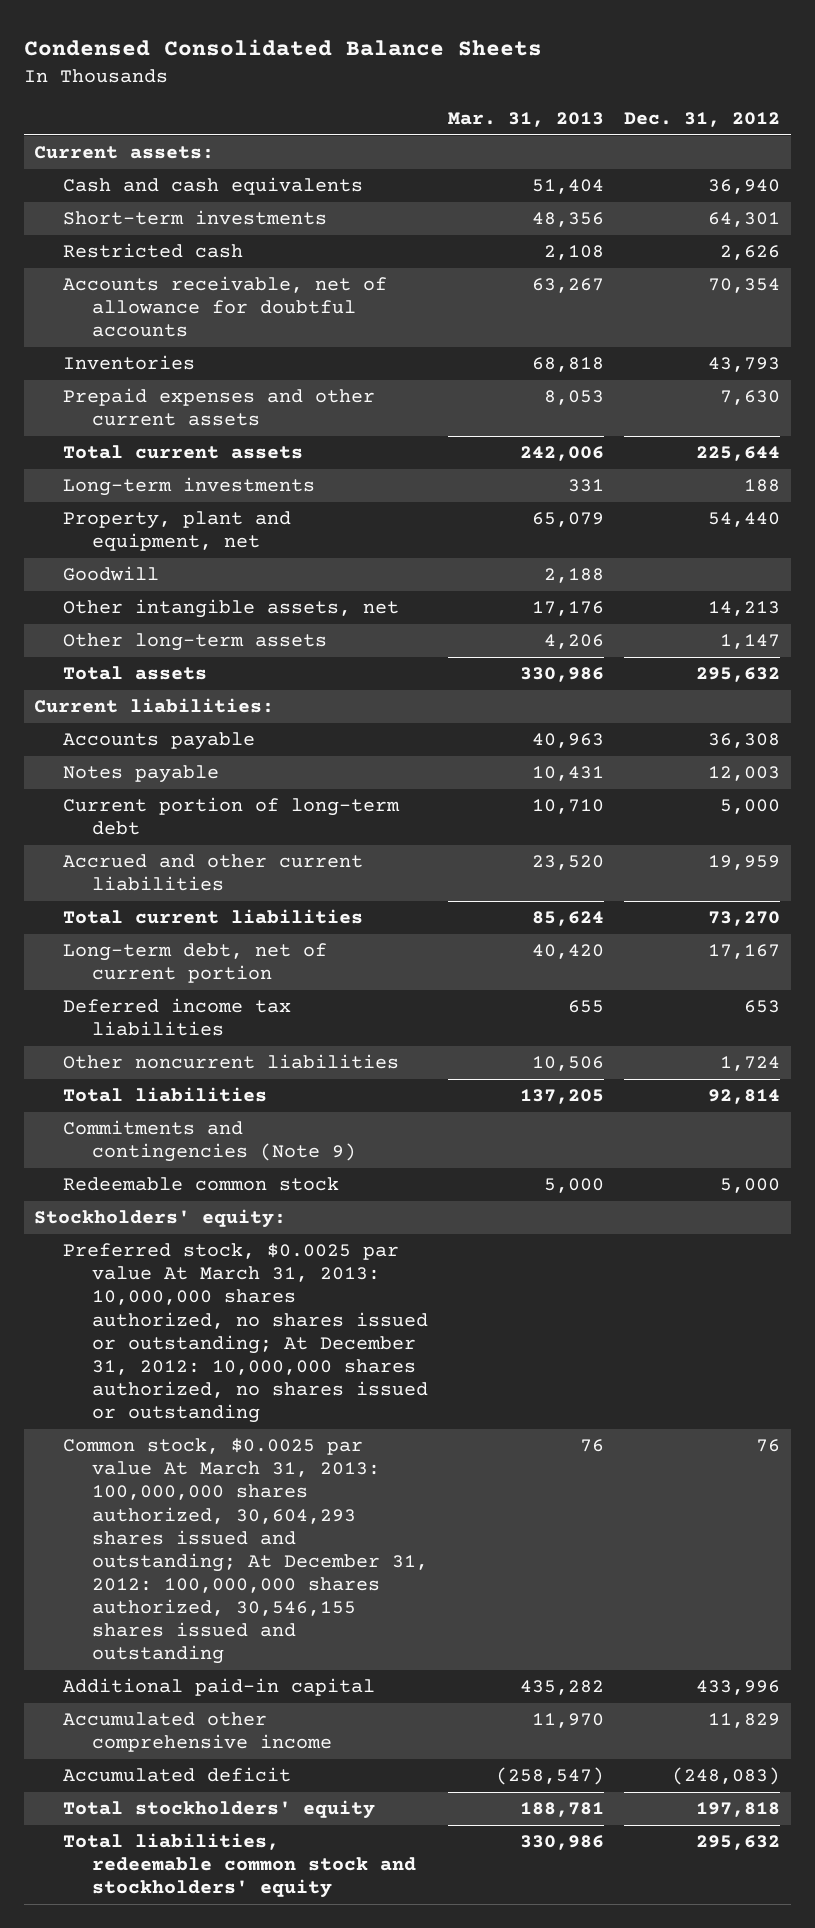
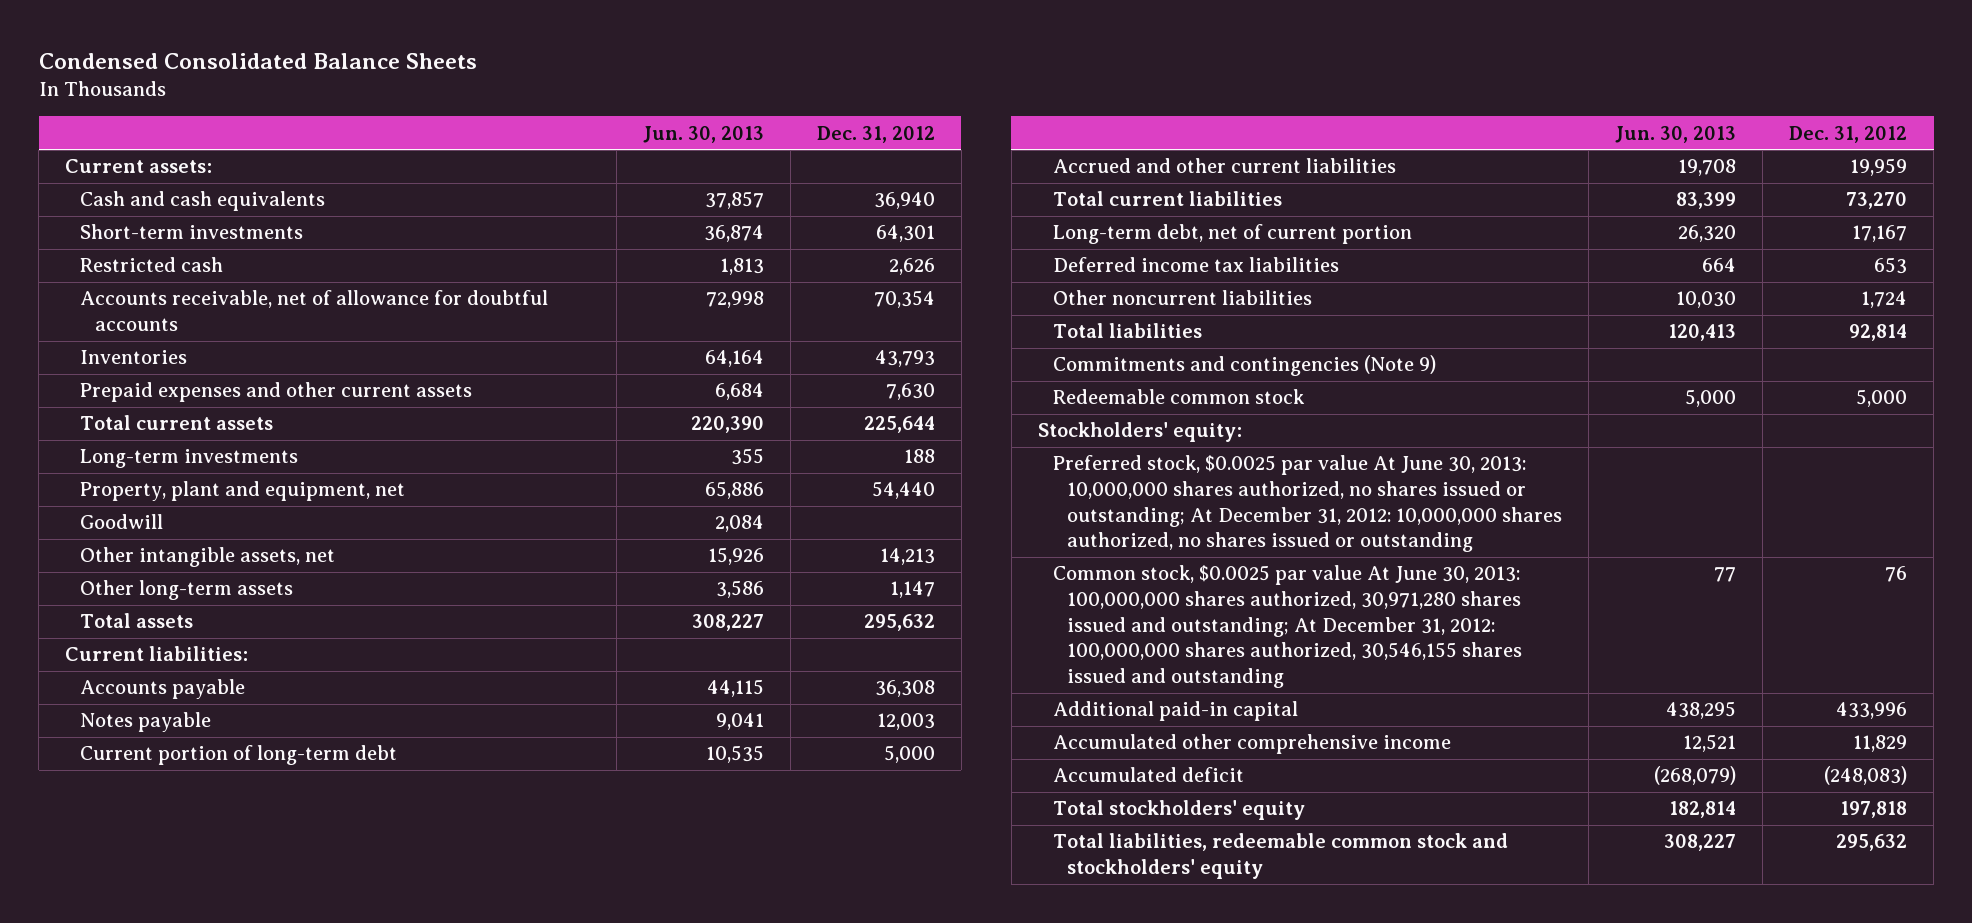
- | Mar. 31, 2013 | Dec. 31, 2012
+ | Jun. 30, 2013 | Dec. 31, 2012
- Preferred stock, $0.0025 par value At March 31, 2013: 10,000,000 shares authorized, no shares issued or outstanding; At December 31, 2012: 10,000,000 shares authorized, no shares issued or outstanding
- Common stock, $0.0025 par value At March 31, 2013: 100,000,000 shares authorized, 30,604,293 shares issued and outstanding; At December 31, 2012: 100,000,000 shares authorized, 30,546,155 shares issued and outstanding | 76 | 76
+ Preferred stock, $0.0025 par value At June 30, 2013: 10,000,000 shares authorized, no shares issued or outstanding; At December 31, 2012: 10,000,000 shares authorized, no shares issued or outstanding
+ Common stock, $0.0025 par value At June 30, 2013: 100,000,000 shares authorized, 30,971,280 shares issued and outstanding; At December 31, 2012: 100,000,000 shares authorized, 30,546,155 shares issued and outstanding | 77 | 76

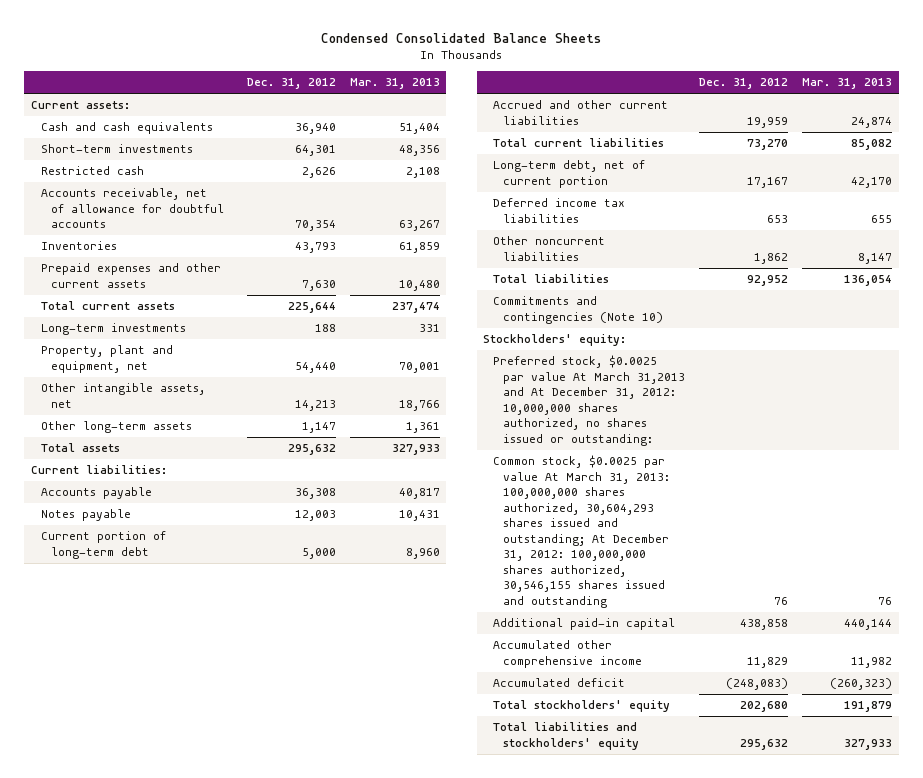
- | Jun. 30, 2013 | Dec. 31, 2012
+ | Dec. 31, 2012 | Mar. 31, 2013
- Goodwill | 2,084 |
- Other noncurrent liabilities | 10,030 | 1,724
- Total liabilities | 120,413 | 92,814
- Commitments and contingencies (Note 9)
- Redeemable common stock | 5,000 | 5,000
+ Other noncurrent liabilities | 1,862 | 8,147
+ Total liabilities | 92,952 | 136,054
+ Commitments and contingencies (Note 10)
- Preferred stock, $0.0025 par value At June 30, 2013: 10,000,000 shares authorized, no shares issued or outstanding; At December 31, 2012: 10,000,000 shares authorized, no shares issued or outstanding
- Common stock, $0.0025 par value At June 30, 2013: 100,000,000 shares authorized, 30,971,280 shares issued and outstanding; At December 31, 2012: 100,000,000 shares authorized, 30,546,155 shares issued and outstanding | 77 | 76
- Additional paid-in capital | 438,295 | 433,996
+ Preferred stock, $0.0025 par value At March 31,2013 and At December 31, 2012: 10,000,000 shares authorized, no shares issued or outstanding:
+ Common stock, $0.0025 par value At March 31, 2013: 100,000,000 shares authorized, 30,604,293 shares issued and outstanding; At December 31, 2012: 100,000,000 shares authorized, 30,546,155 shares issued and outstanding | 76 | 76
+ Additional paid-in capital | 438,858 | 440,144
- Total stockholders' equity | 182,814 | 197,818
- Total liabilities, redeemable common stock and stockholders' equity | 308,227 | 295,632
+ Total stockholders' equity | 202,680 | 191,879
+ Total liabilities and stockholders' equity | 295,632 | 327,933

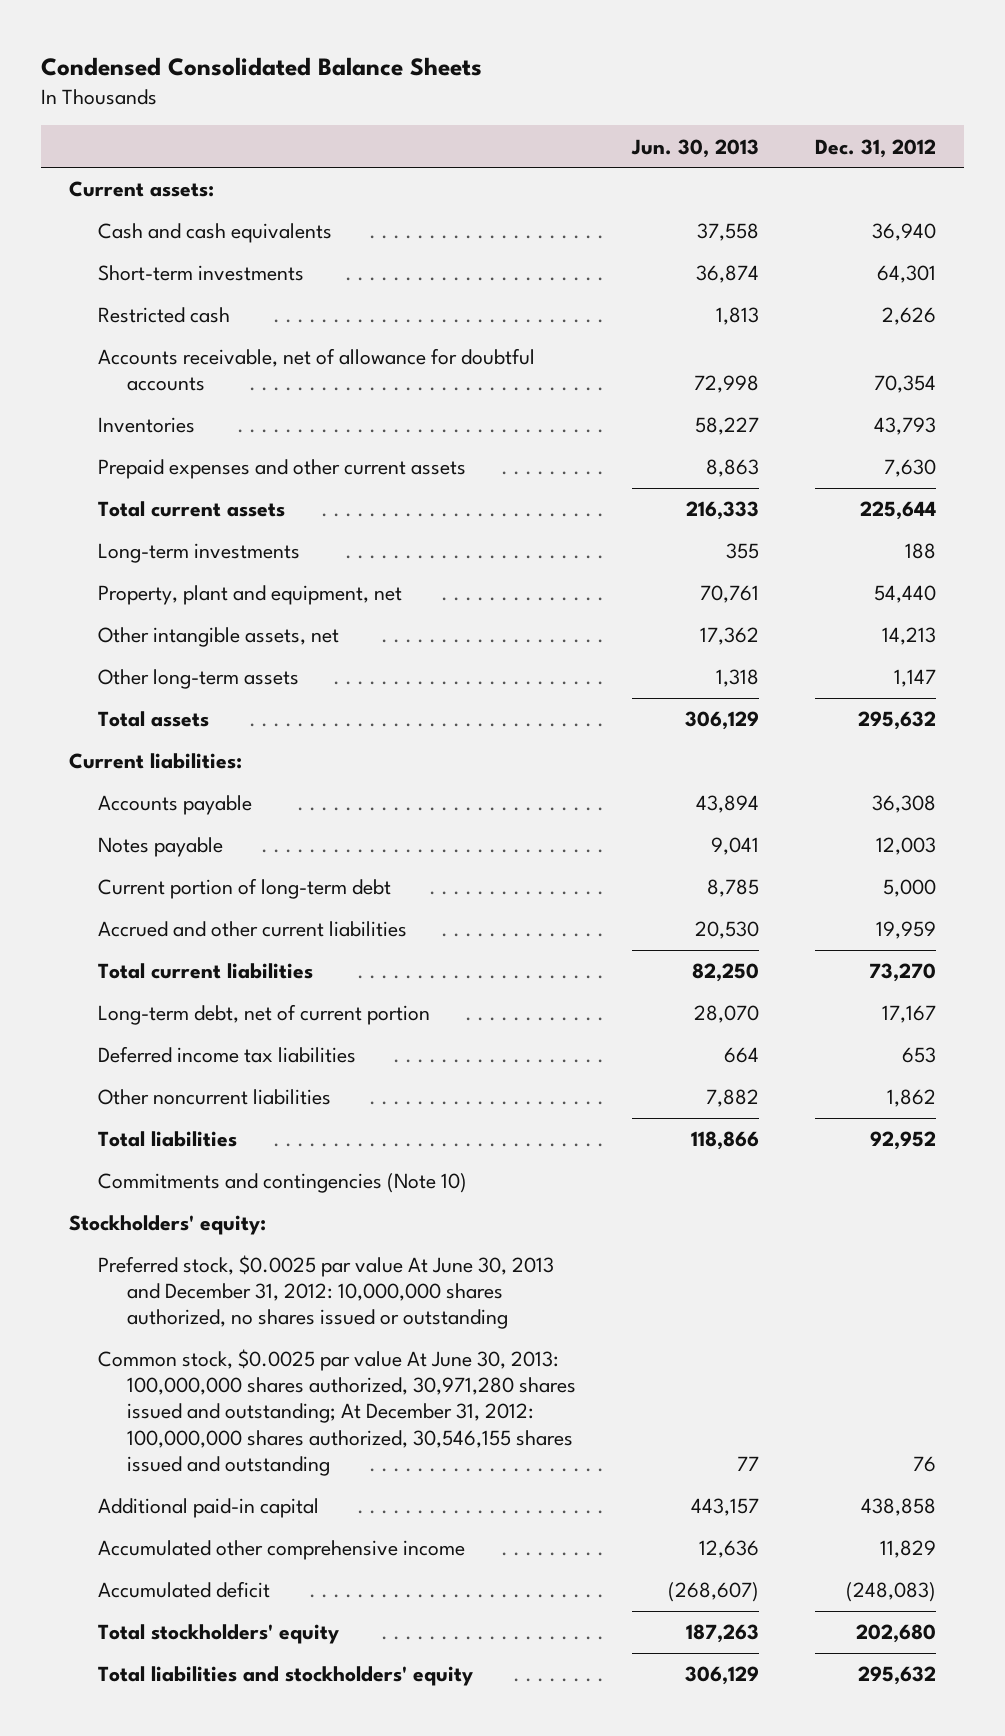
- | Dec. 31, 2012 | Mar. 31, 2013
+ | Jun. 30, 2013 | Dec. 31, 2012
- Preferred stock, $0.0025 par value At March 31,2013 and At December 31, 2012: 10,000,000 shares authorized, no shares issued or outstanding:
- Common stock, $0.0025 par value At March 31, 2013: 100,000,000 shares authorized, 30,604,293 shares issued and outstanding; At December 31, 2012: 100,000,000 shares authorized, 30,546,155 shares issued and outstanding | 76 | 76
+ Preferred stock, $0.0025 par value At June 30, 2013 and December 31, 2012: 10,000,000 shares authorized, no shares issued or outstanding
+ Common stock, $0.0025 par value At June 30, 2013: 100,000,000 shares authorized, 30,971,280 shares issued and outstanding; At December 31, 2012: 100,000,000 shares authorized, 30,546,155 shares issued and outstanding | 77 | 76

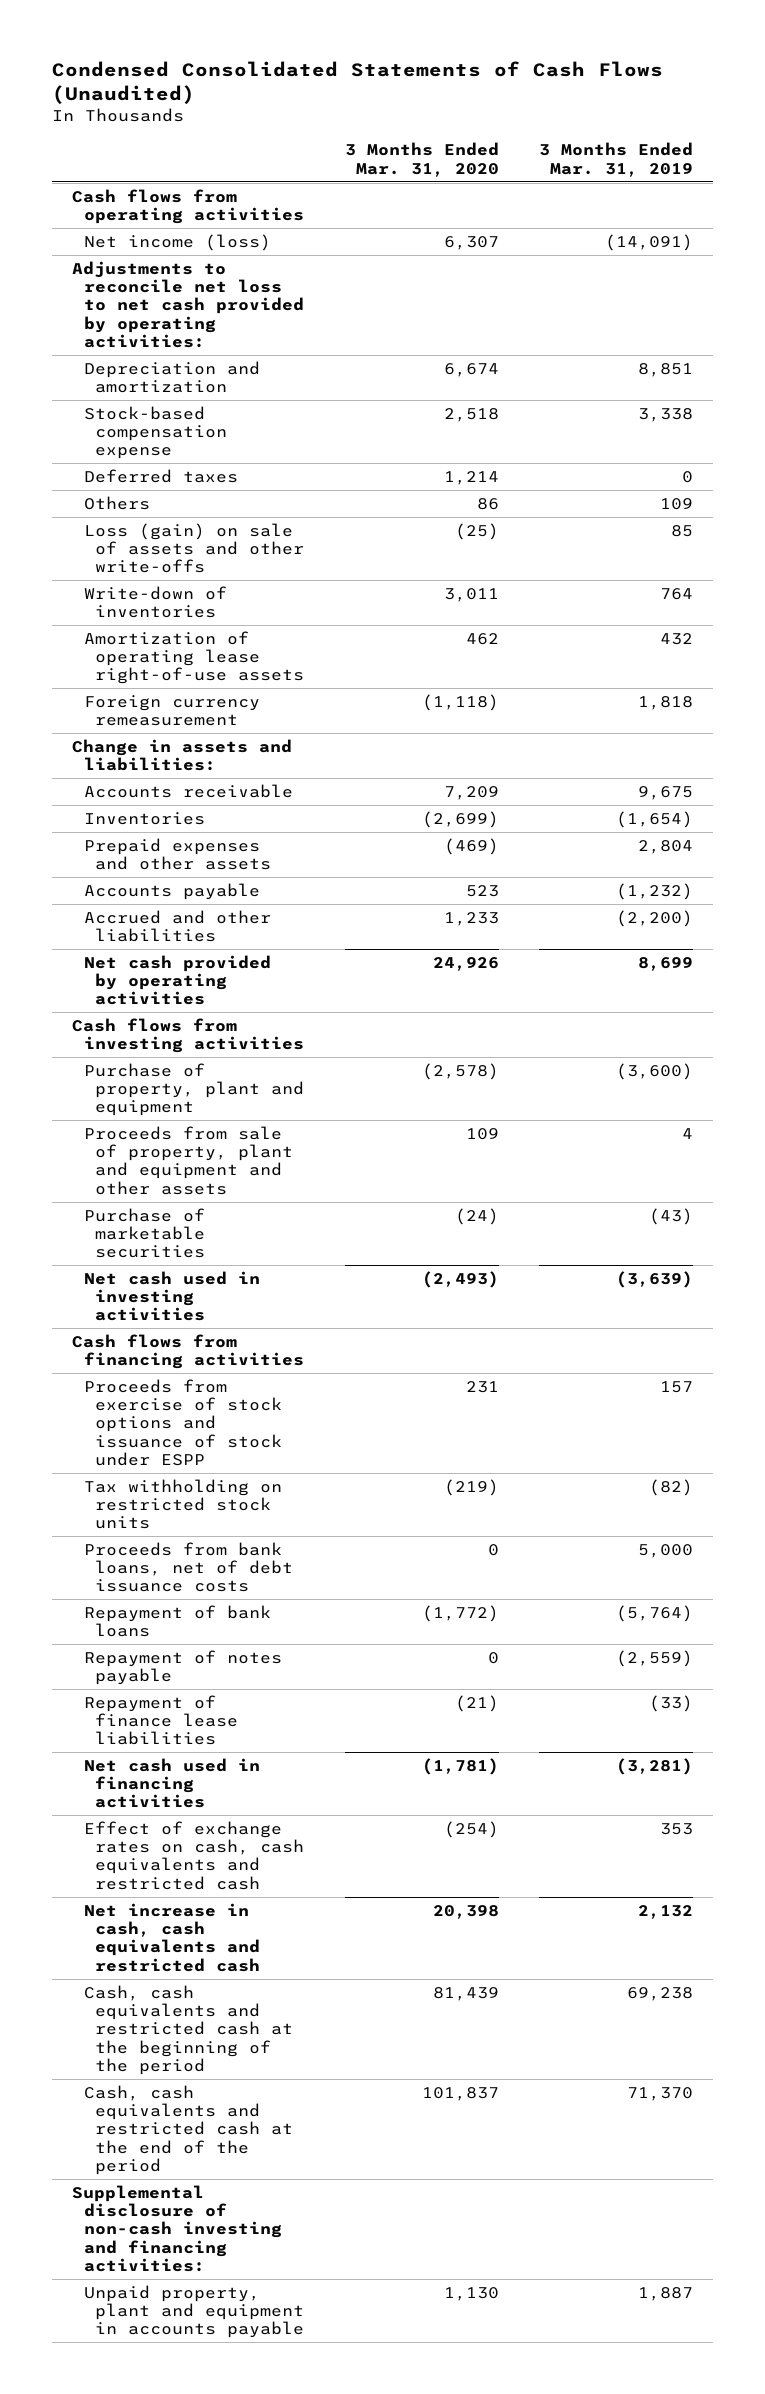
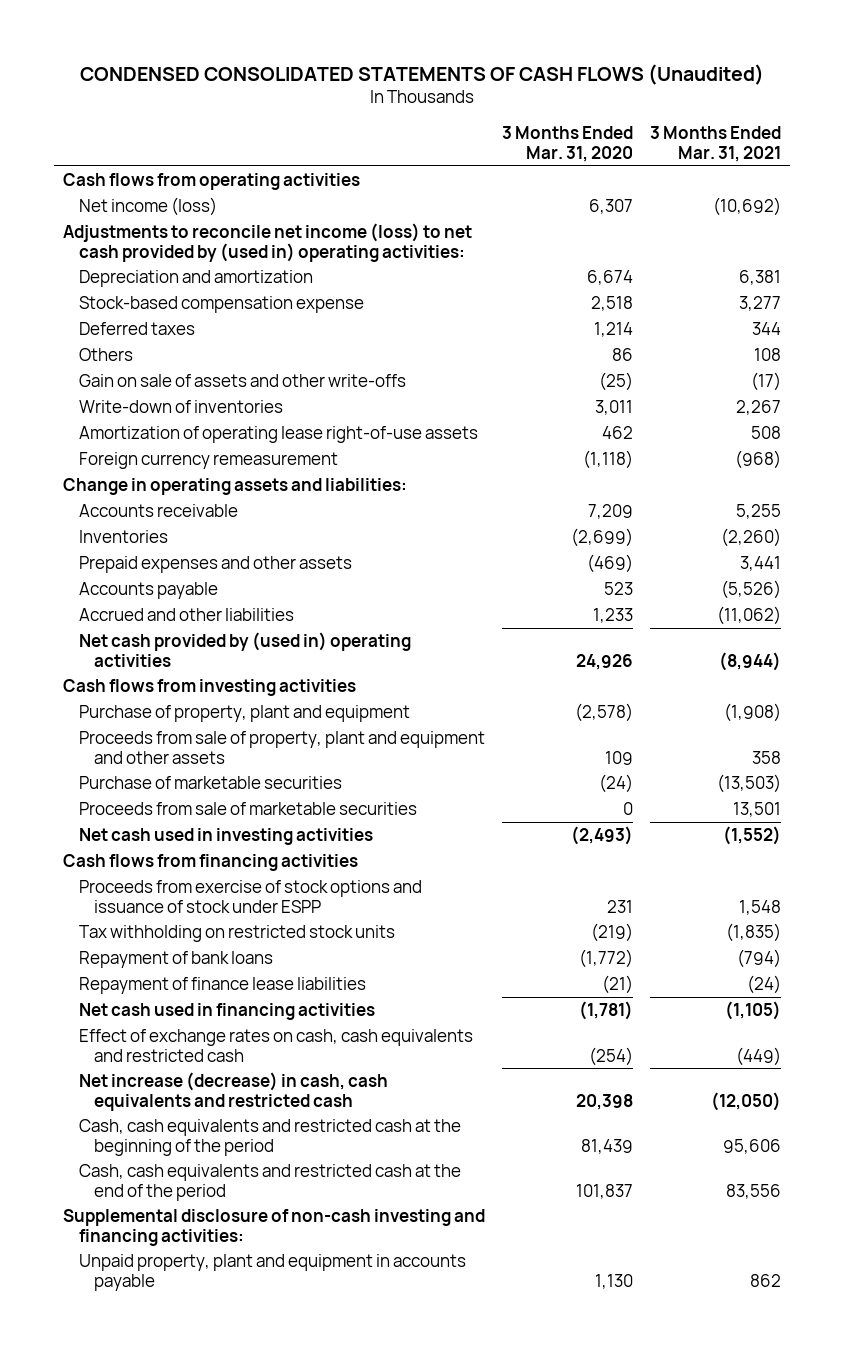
- Condensed Consolidated Statements of Cash Flows (Unaudited)
+ CONDENSED CONSOLIDATED STATEMENTS OF CASH FLOWS (Unaudited)
- | 3 Months Ended Mar. 31, 2020 | 3 Months Ended Mar. 31, 2019
+ | 3 Months Ended Mar. 31, 2020 | 3 Months Ended Mar. 31, 2021
- Adjustments to reconcile net loss to net cash provided by operating activities:
+ Adjustments to reconcile net income (loss) to net cash provided by (used in) operating activities:
- Loss (gain) on sale of assets and other write-offs | (25) | 85
+ Gain on sale of assets and other write-offs | (25) | (17)
- Change in assets and liabilities:
+ Change in operating assets and liabilities:
- Net cash provided by operating activities | 24,926 | 8,699
+ Net cash provided by (used in) operating activities | 24,926 | (8,944)
+ Proceeds from sale of marketable securities | 0 | 13,501
- Proceeds from bank loans, net of debt issuance costs | 0 | 5,000
- Repayment of notes payable | 0 | (2,559)
- Net increase in cash, cash equivalents and restricted cash | 20,398 | 2,132
+ Net increase (decrease) in cash, cash equivalents and restricted cash | 20,398 | (12,050)

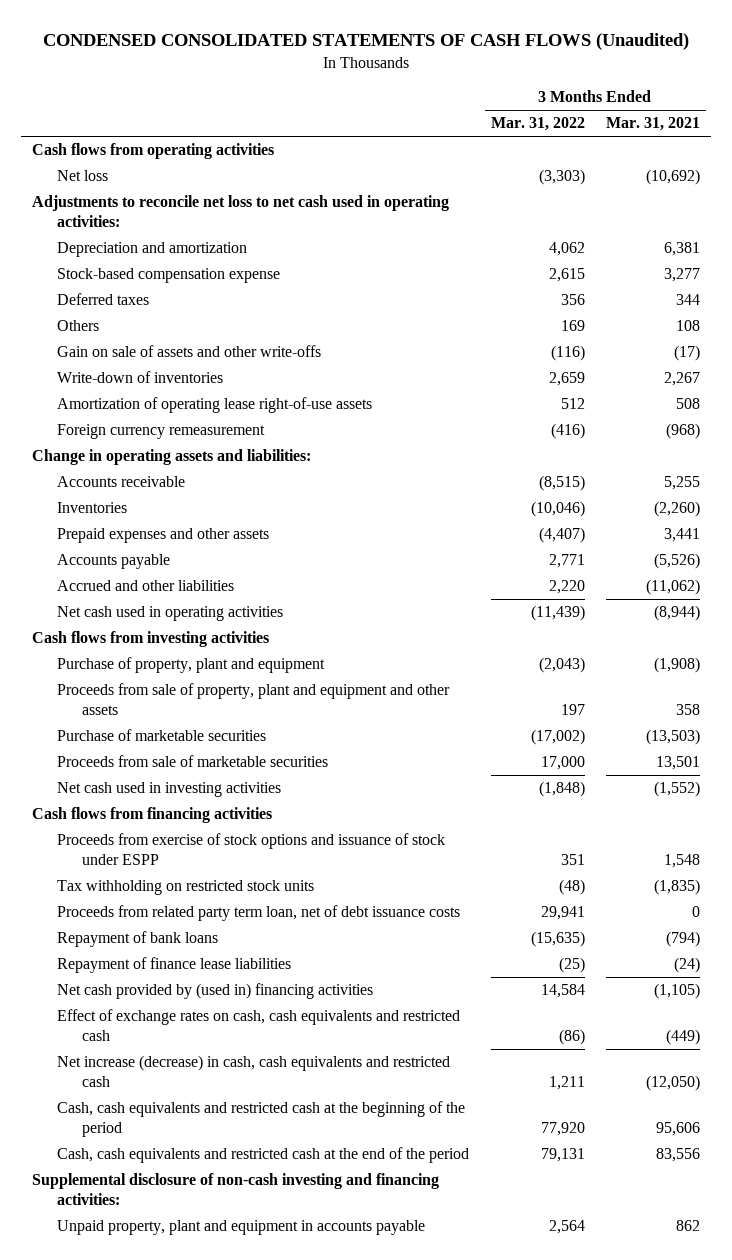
- | 3 Months Ended Mar. 31, 2020 | 3 Months Ended Mar. 31, 2021
+ | 3 Months Ended Mar. 31, 2022 | 3 Months Ended Mar. 31, 2021
- Net income (loss) | 6,307 | (10,692)
- Adjustments to reconcile net income (loss) to net cash provided by (used in) operating activities:
+ Net loss | (3,303) | (10,692)
+ Adjustments to reconcile net loss to net cash used in operating activities:
- Net cash provided by (used in) operating activities | 24,926 | (8,944)
+ Net cash used in operating activities | (11,439) | (8,944)
+ Proceeds from related party term loan, net of debt issuance costs | 29,941 | 0
- Net cash used in financing activities | (1,781) | (1,105)
+ Net cash provided by (used in) financing activities | 14,584 | (1,105)

